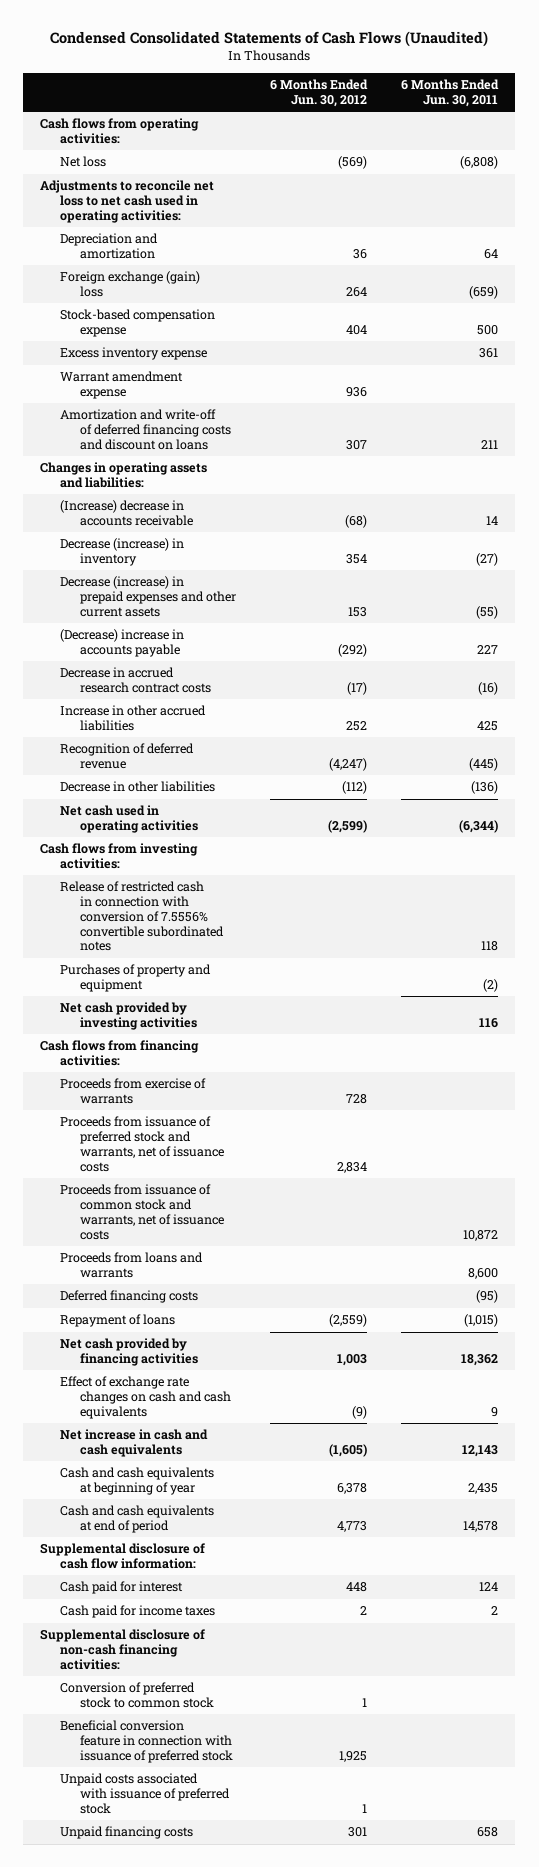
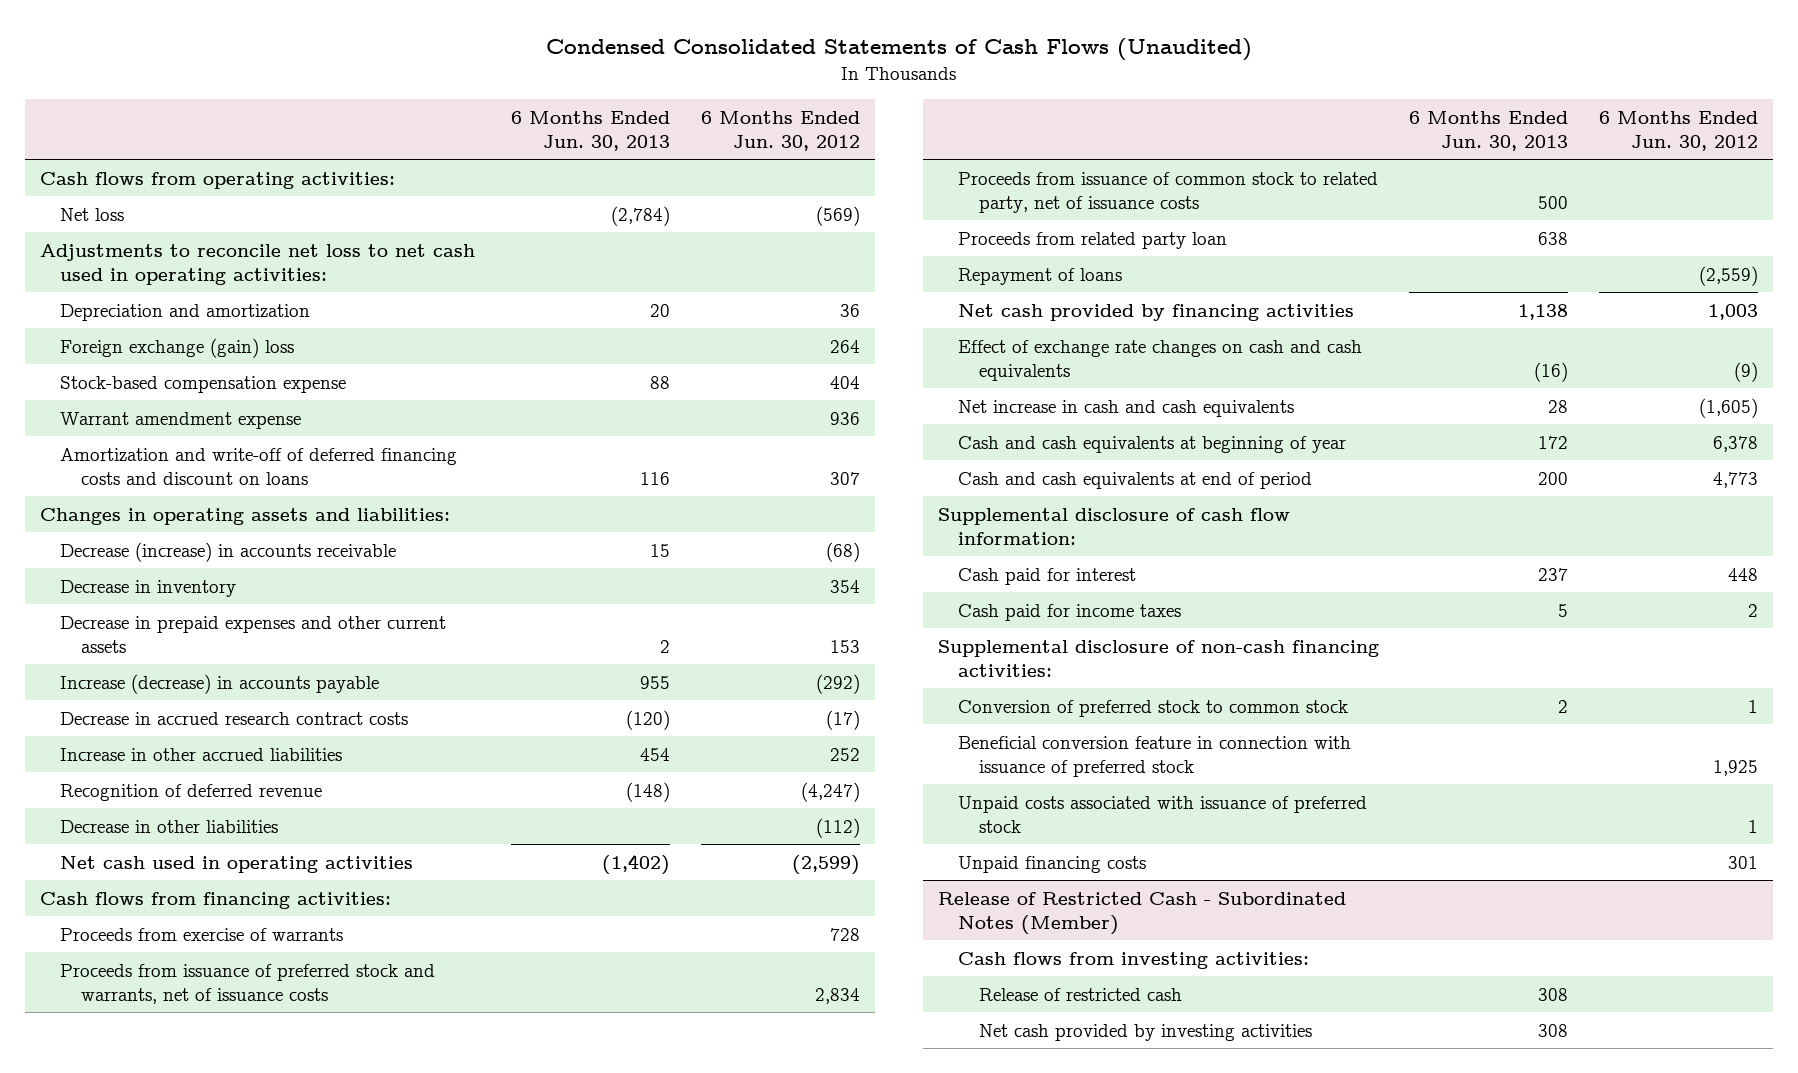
- | 6 Months Ended Jun. 30, 2012 | 6 Months Ended Jun. 30, 2011
+ | 6 Months Ended Jun. 30, 2013 | 6 Months Ended Jun. 30, 2012
- Excess inventory expense | | 361
- (Increase) decrease in accounts receivable | (68) | 14
- Decrease (increase) in inventory | 354 | (27)
- Decrease (increase) in prepaid expenses and other current assets | 153 | (55)
- (Decrease) increase in accounts payable | (292) | 227
+ Decrease (increase) in accounts receivable | 15 | (68)
+ Decrease in inventory | | 354
+ Decrease in prepaid expenses and other current assets | 2 | 153
+ Increase (decrease) in accounts payable | 955 | (292)
- Cash flows from investing activities:
- Release of restricted cash in connection with conversion of 7.5556% convertible subordinated notes | | 118
- Purchases of property and equipment | | (2)
- Net cash provided by investing activities | | 116
- Proceeds from issuance of common stock and warrants, net of issuance costs | | 10,872
- Proceeds from loans and warrants | | 8,600
- Deferred financing costs | | (95)
+ Proceeds from issuance of common stock to related party, net of issuance costs | 500 |
+ Proceeds from related party loan | 638 |
+ Release of Restricted Cash - Subordinated Notes (Member)
+ Cash flows from investing activities:
+ Release of restricted cash | 308 |
+ Net cash provided by investing activities | 308 |

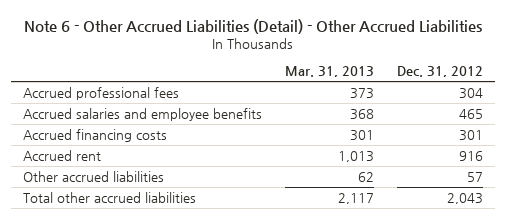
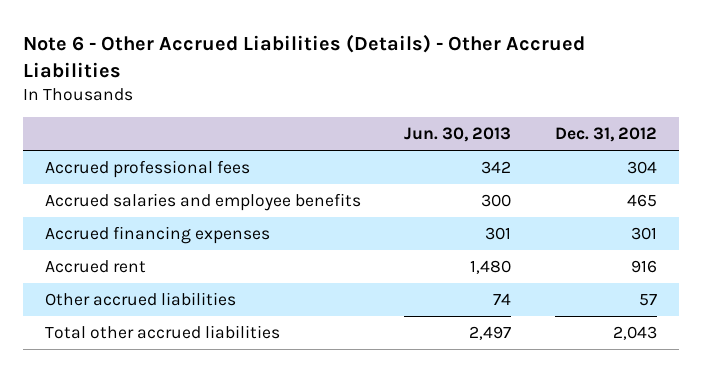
- Note 6 - Other Accrued Liabilities (Detail) - Other Accrued Liabilities
+ Note 6 - Other Accrued Liabilities (Details) - Other Accrued Liabilities
- | Mar. 31, 2013 | Dec. 31, 2012
+ | Jun. 30, 2013 | Dec. 31, 2012
- Accrued financing costs | 301 | 301
+ Accrued financing expenses | 301 | 301

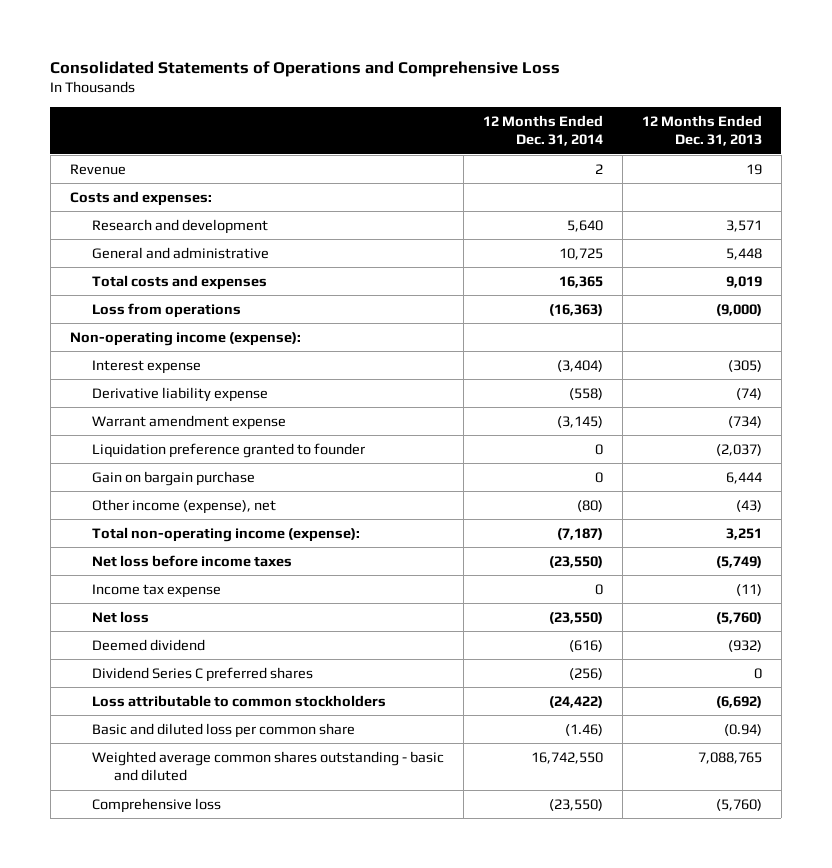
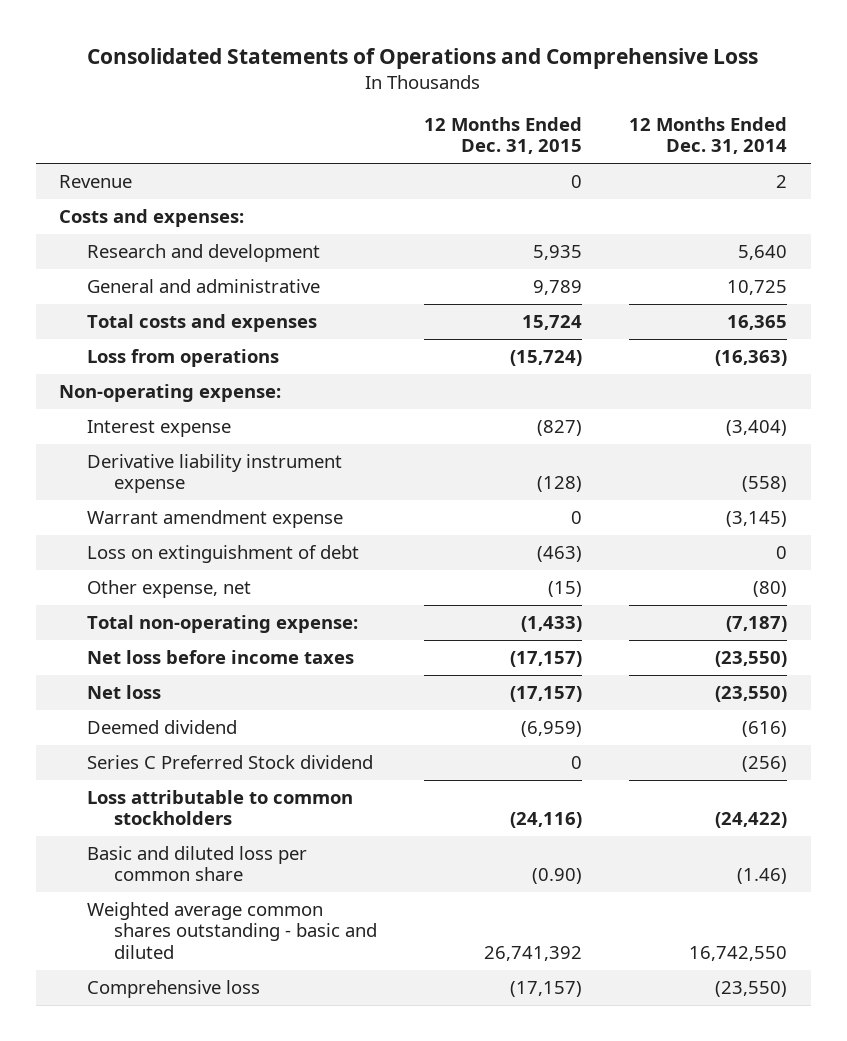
- | 12 Months Ended Dec. 31, 2014 | 12 Months Ended Dec. 31, 2013
+ | 12 Months Ended Dec. 31, 2015 | 12 Months Ended Dec. 31, 2014
- Non-operating income (expense):
+ Non-operating expense:
- Derivative liability expense | (558) | (74)
+ Derivative liability instrument expense | (128) | (558)
- Liquidation preference granted to founder | 0 | (2,037)
- Gain on bargain purchase | 0 | 6,444
- Other income (expense), net | (80) | (43)
- Total non-operating income (expense): | (7,187) | 3,251
+ Loss on extinguishment of debt | (463) | 0
+ Other expense, net | (15) | (80)
+ Total non-operating expense: | (1,433) | (7,187)
- Income tax expense | 0 | (11)
- Dividend Series C preferred shares | (256) | 0
+ Series C Preferred Stock dividend | 0 | (256)

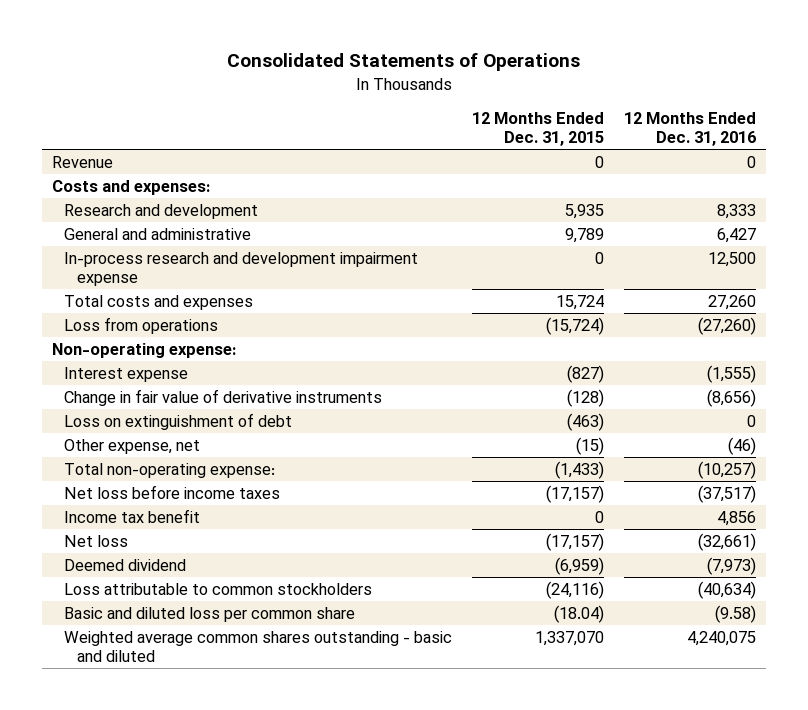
- Consolidated Statements of Operations and Comprehensive Loss
+ Consolidated Statements of Operations
- | 12 Months Ended Dec. 31, 2015 | 12 Months Ended Dec. 31, 2014
+ | 12 Months Ended Dec. 31, 2015 | 12 Months Ended Dec. 31, 2016
+ In-process research and development impairment expense | 0 | 12,500
- Derivative liability instrument expense | (128) | (558)
- Warrant amendment expense | 0 | (3,145)
+ Change in fair value of derivative instruments | (128) | (8,656)
+ Income tax benefit | 0 | 4,856
- Series C Preferred Stock dividend | 0 | (256)
- Basic and diluted loss per common share | (0.90) | (1.46)
- Weighted average common shares outstanding - basic and diluted | 26,741,392 | 16,742,550
- Comprehensive loss | (17,157) | (23,550)
+ Basic and diluted loss per common share | (18.04) | (9.58)
+ Weighted average common shares outstanding - basic and diluted | 1,337,070 | 4,240,075

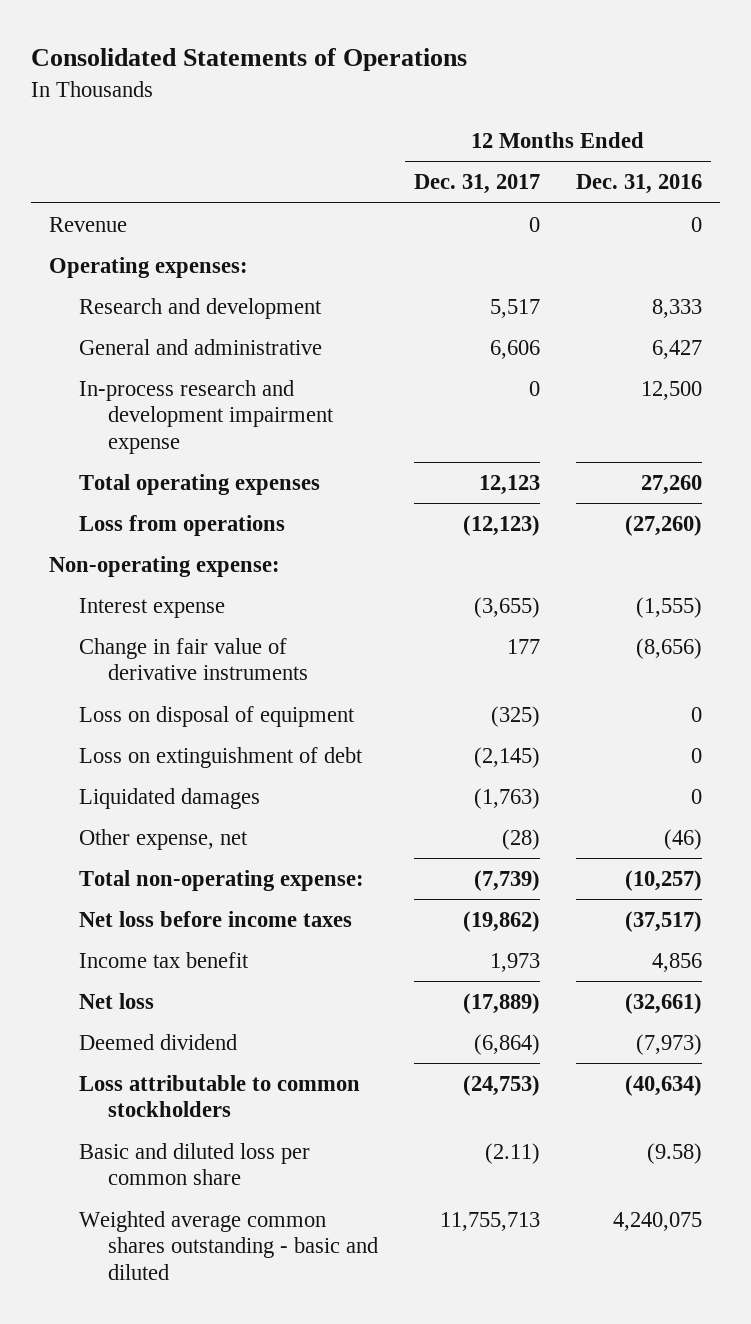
- | 12 Months Ended Dec. 31, 2015 | 12 Months Ended Dec. 31, 2016
+ | 12 Months Ended Dec. 31, 2017 | 12 Months Ended Dec. 31, 2016
- Costs and expenses:
+ Operating expenses:
- Total costs and expenses | 15,724 | 27,260
+ Total operating expenses | 12,123 | 27,260
+ Loss on disposal of equipment | (325) | 0
+ Liquidated damages | (1,763) | 0

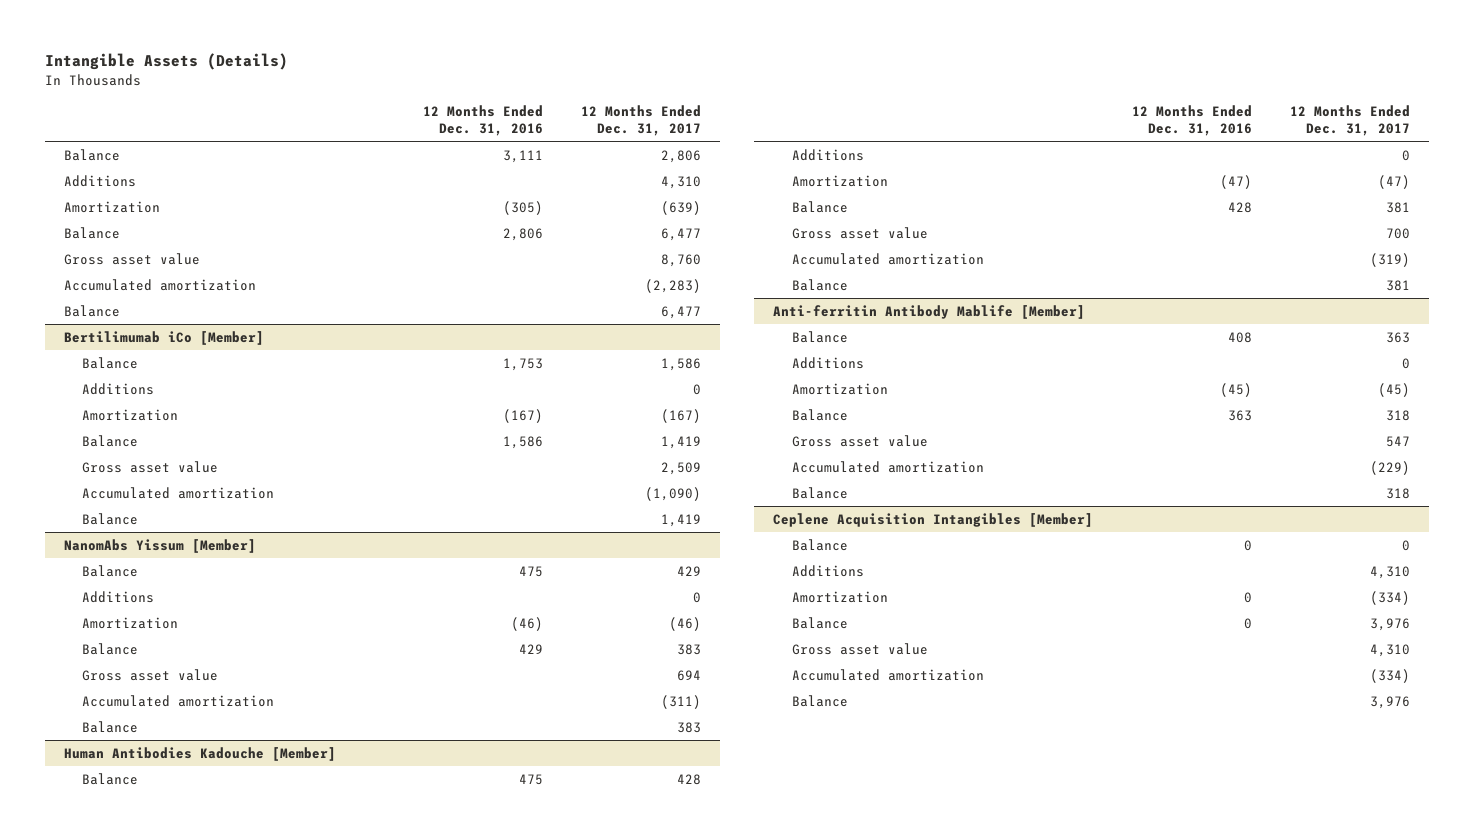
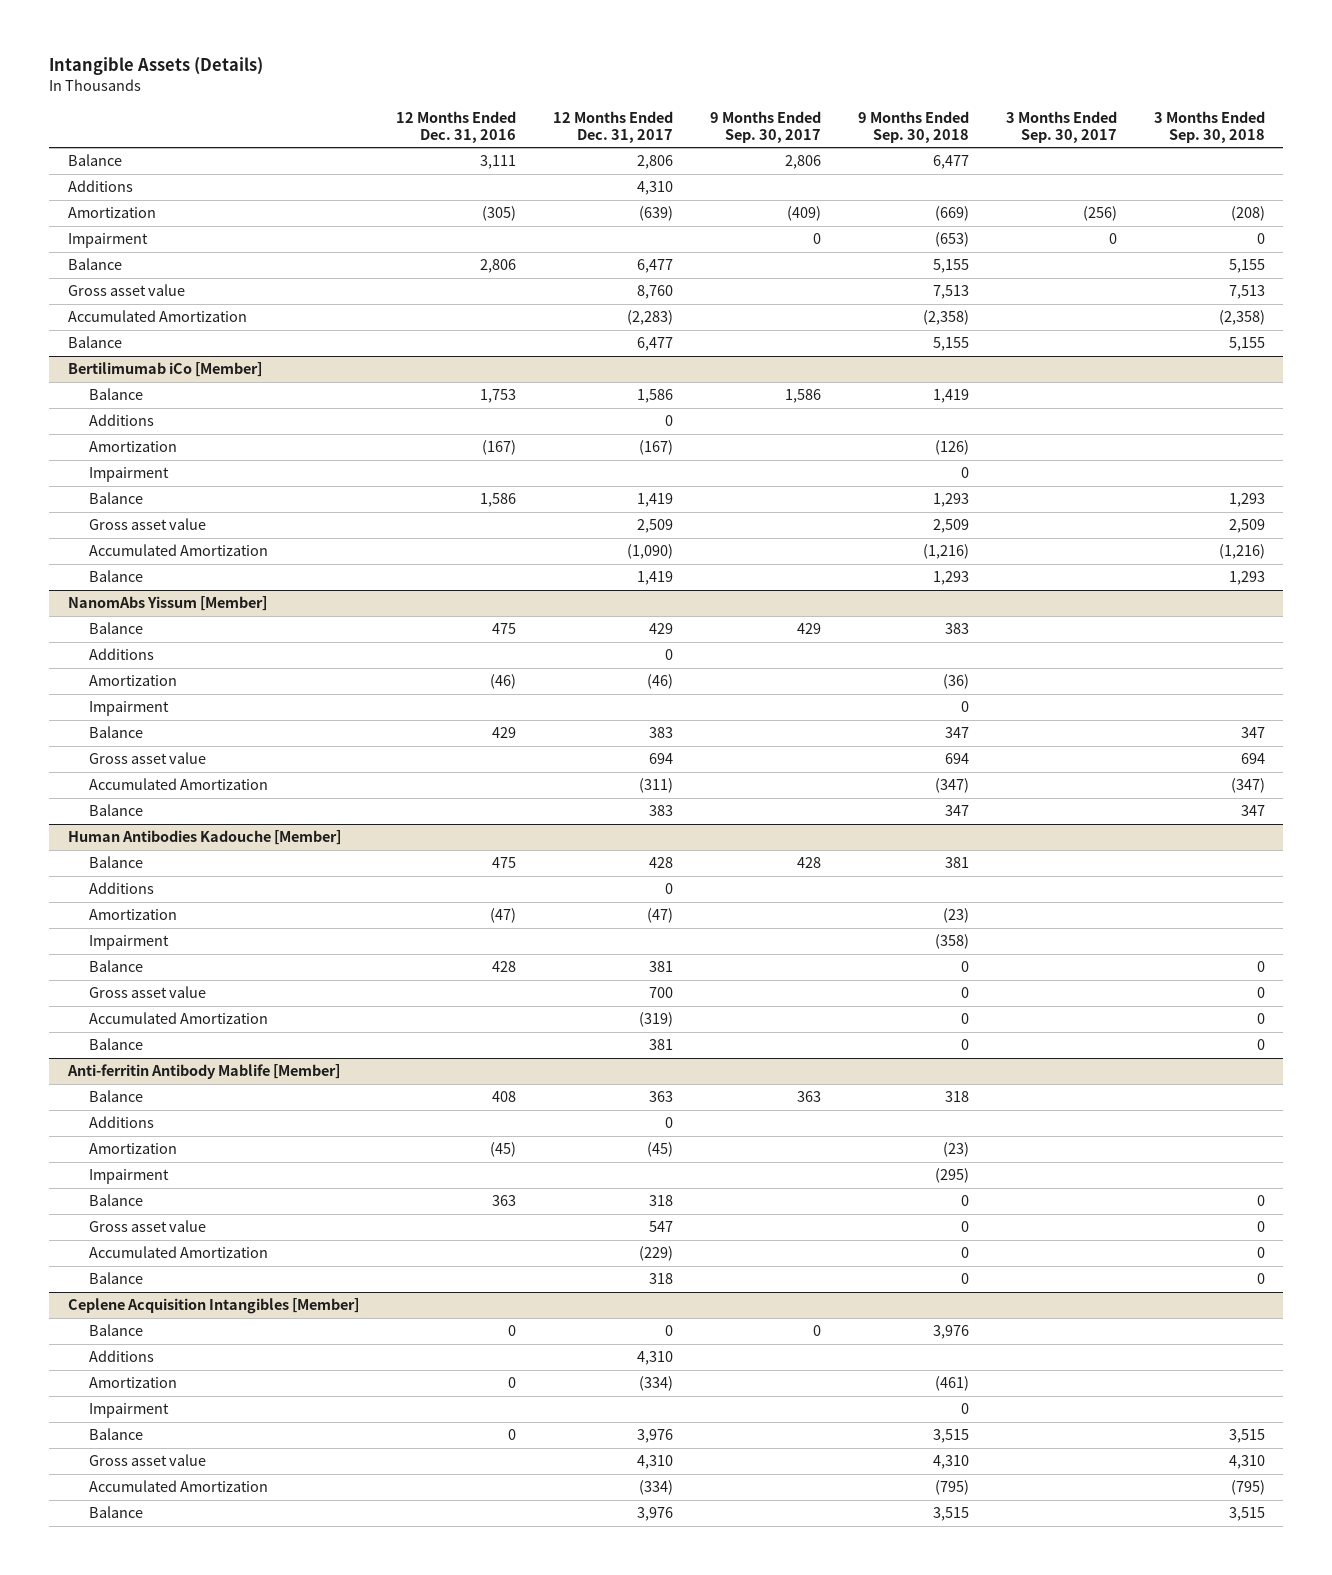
- | 12 Months Ended Dec. 31, 2016 | 12 Months Ended Dec. 31, 2017
+ | 12 Months Ended Dec. 31, 2016 | 12 Months Ended Dec. 31, 2017 | 9 Months Ended Sep. 30, 2017 | 9 Months Ended Sep. 30, 2018 | 3 Months Ended Sep. 30, 2017 | 3 Months Ended Sep. 30, 2018
+ Impairment | | | 0 | (653) | 0 | 0
- Accumulated amortization | | (2,283)
+ Accumulated Amortization | | (2,283) | | (2,358) | | (2,358)
@ Bertilimumab iCo [Member]
+ Impairment | | | | 0 | |
- Accumulated amortization | | (1,090)
+ Accumulated Amortization | | (1,090) | | (1,216) | | (1,216)
@ NanomAbs Yissum [Member]
+ Impairment | | | | 0 | |
- Accumulated amortization | | (311)
+ Accumulated Amortization | | (311) | | (347) | | (347)
@ Human Antibodies Kadouche [Member]
+ Impairment | | | | (358) | |
- Accumulated amortization | | (319)
+ Accumulated Amortization | | (319) | | 0 | | 0
@ Anti-ferritin Antibody Mablife [Member]
+ Impairment | | | | (295) | |
- Accumulated amortization | | (229)
+ Accumulated Amortization | | (229) | | 0 | | 0
@ Ceplene Acquisition Intangibles [Member]
+ Impairment | | | | 0 | |
- Accumulated amortization | | (334)
+ Accumulated Amortization | | (334) | | (795) | | (795)

